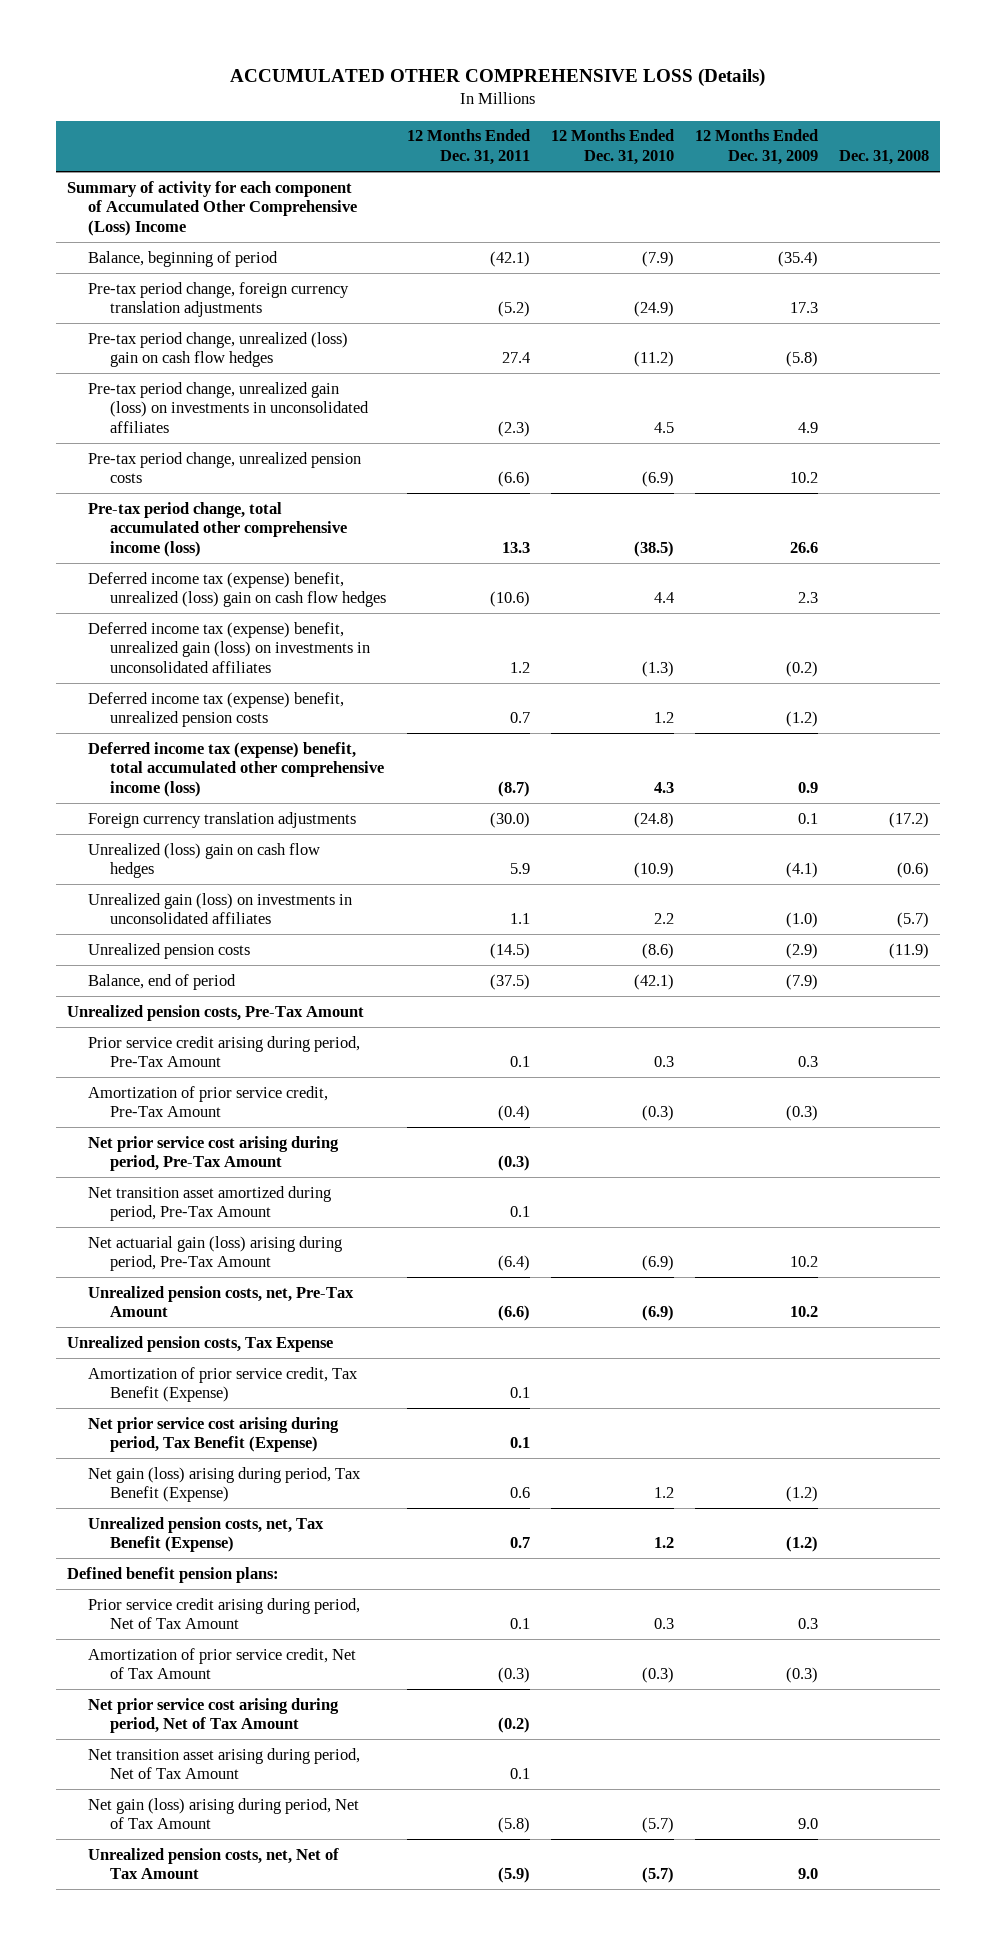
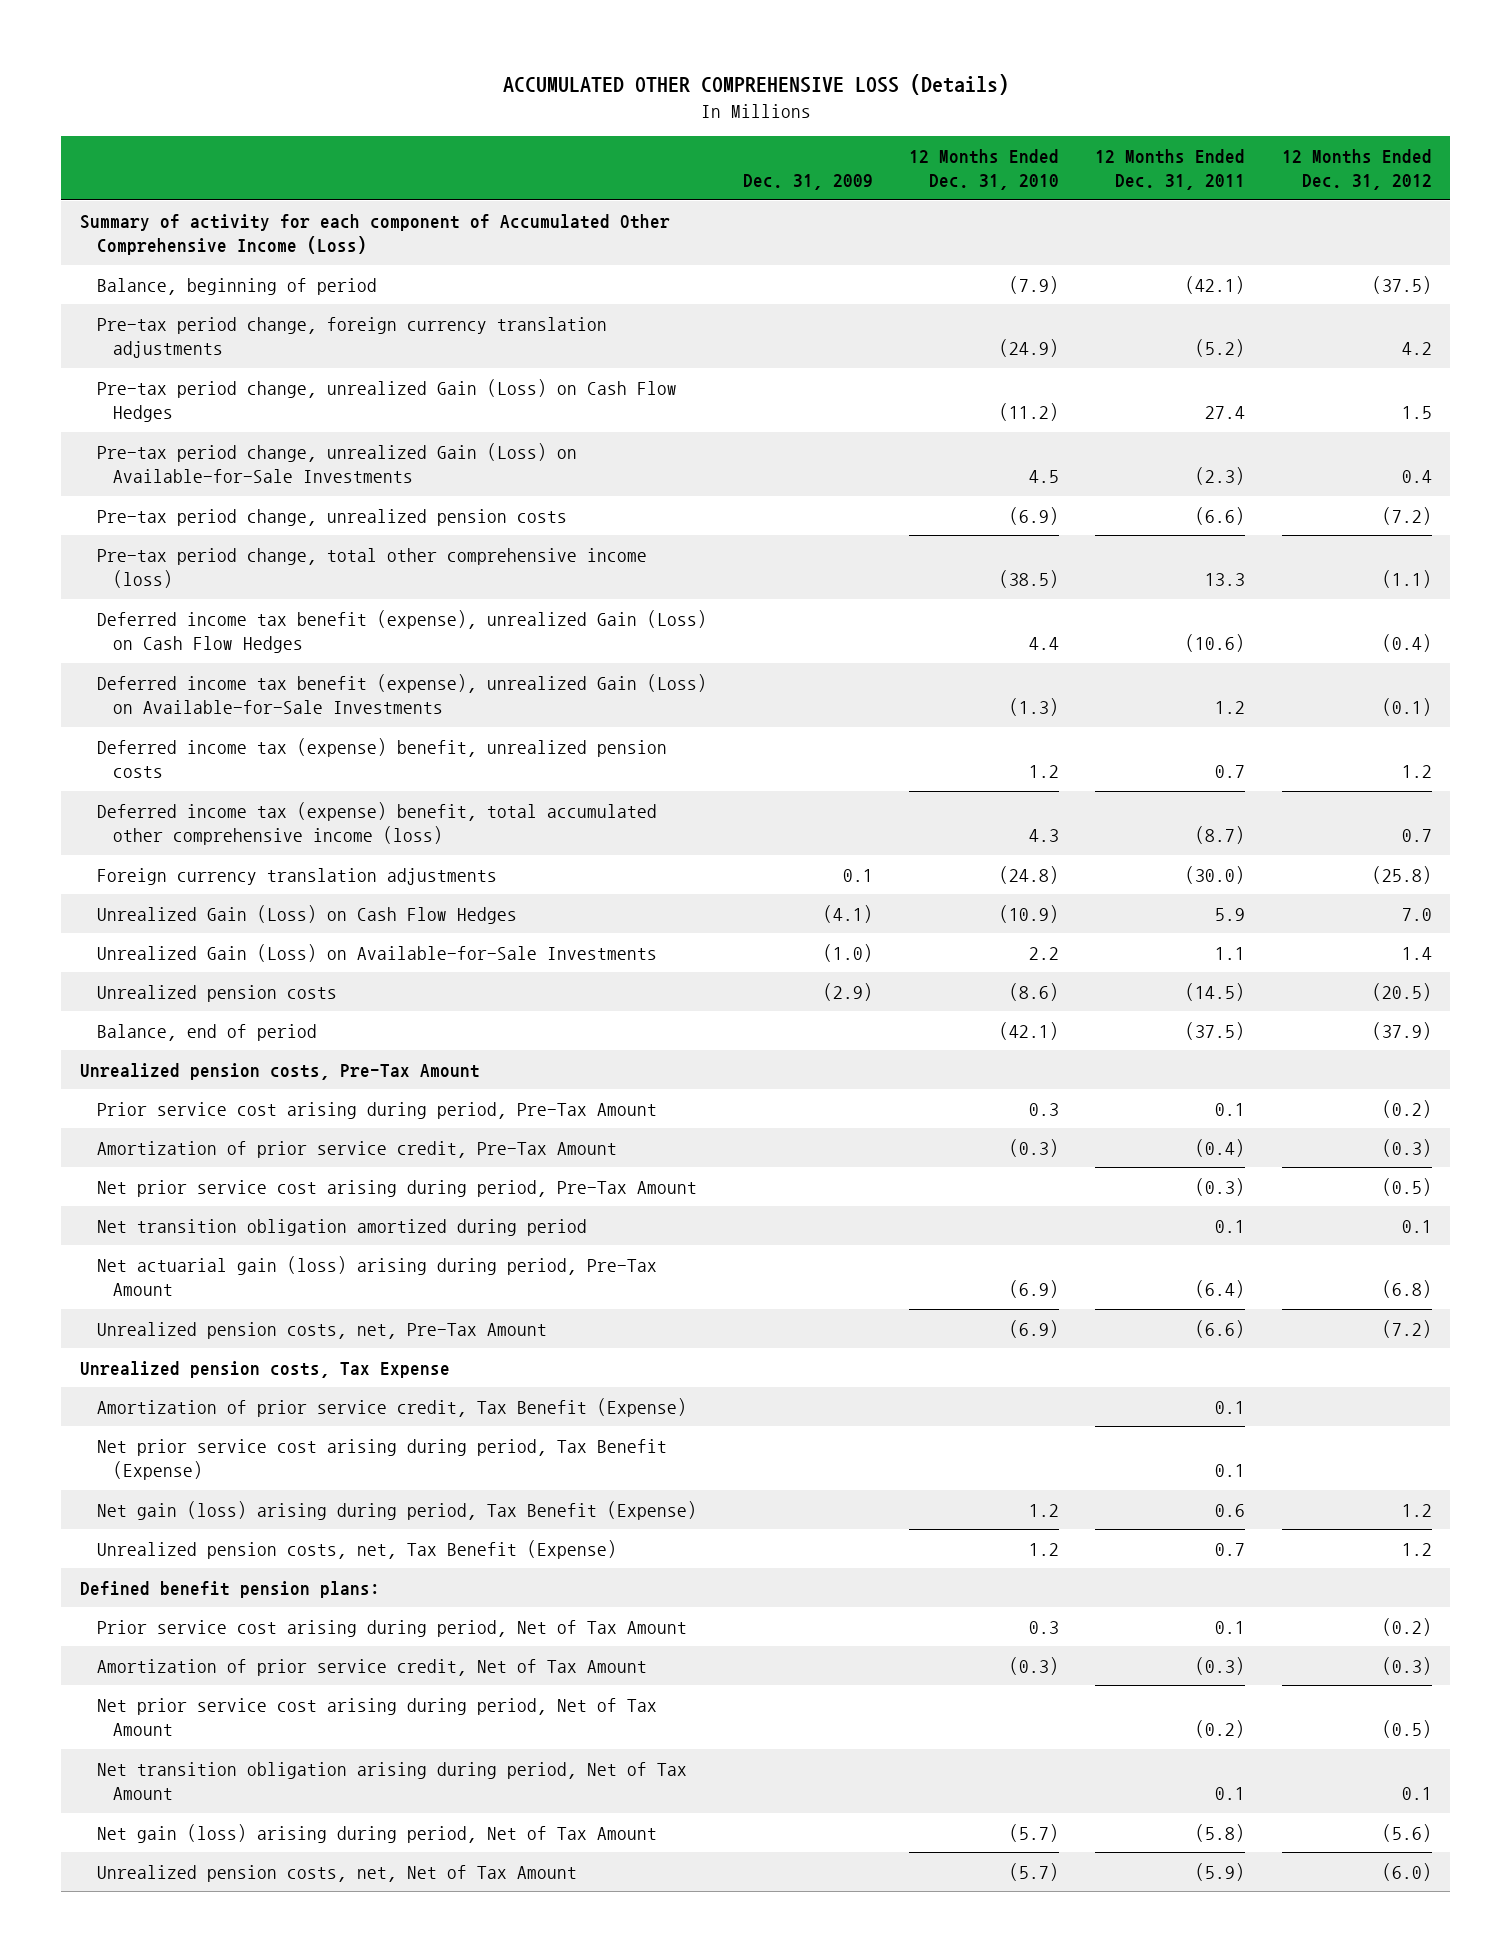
- | 12 Months Ended Dec. 31, 2011 | 12 Months Ended Dec. 31, 2010 | 12 Months Ended Dec. 31, 2009 | Dec. 31, 2008
+ | Dec. 31, 2009 | 12 Months Ended Dec. 31, 2010 | 12 Months Ended Dec. 31, 2011 | 12 Months Ended Dec. 31, 2012
- Summary of activity for each component of Accumulated Other Comprehensive (Loss) Income
+ Summary of activity for each component of Accumulated Other Comprehensive Income (Loss)
- Pre-tax period change, unrealized (loss) gain on cash flow hedges | 27.4 | (11.2) | (5.8) |
- Pre-tax period change, unrealized gain (loss) on investments in unconsolidated affiliates | (2.3) | 4.5 | 4.9 |
+ Pre-tax period change, unrealized Gain (Loss) on Cash Flow Hedges | | (11.2) | 27.4 | 1.5
+ Pre-tax period change, unrealized Gain (Loss) on Available-for-Sale Investments | | 4.5 | (2.3) | 0.4
- Pre-tax period change, total accumulated other comprehensive income (loss) | 13.3 | (38.5) | 26.6 |
- Deferred income tax (expense) benefit, unrealized (loss) gain on cash flow hedges | (10.6) | 4.4 | 2.3 |
- Deferred income tax (expense) benefit, unrealized gain (loss) on investments in unconsolidated affiliates | 1.2 | (1.3) | (0.2) |
+ Pre-tax period change, total other comprehensive income (loss) | | (38.5) | 13.3 | (1.1)
+ Deferred income tax benefit (expense), unrealized Gain (Loss) on Cash Flow Hedges | | 4.4 | (10.6) | (0.4)
+ Deferred income tax benefit (expense), unrealized Gain (Loss) on Available-for-Sale Investments | | (1.3) | 1.2 | (0.1)
- Unrealized (loss) gain on cash flow hedges | 5.9 | (10.9) | (4.1) | (0.6)
- Unrealized gain (loss) on investments in unconsolidated affiliates | 1.1 | 2.2 | (1.0) | (5.7)
+ Unrealized Gain (Loss) on Cash Flow Hedges | (4.1) | (10.9) | 5.9 | 7.0
+ Unrealized Gain (Loss) on Available-for-Sale Investments | (1.0) | 2.2 | 1.1 | 1.4
- Prior service credit arising during period, Pre-Tax Amount | 0.1 | 0.3 | 0.3 |
+ Prior service cost arising during period, Pre-Tax Amount | | 0.3 | 0.1 | (0.2)
- Net transition asset amortized during period, Pre-Tax Amount | 0.1 | | |
+ Net transition obligation amortized during period | | | 0.1 | 0.1
- Prior service credit arising during period, Net of Tax Amount | 0.1 | 0.3 | 0.3 |
+ Prior service cost arising during period, Net of Tax Amount | | 0.3 | 0.1 | (0.2)
- Net transition asset arising during period, Net of Tax Amount | 0.1 | | |
+ Net transition obligation arising during period, Net of Tax Amount | | | 0.1 | 0.1

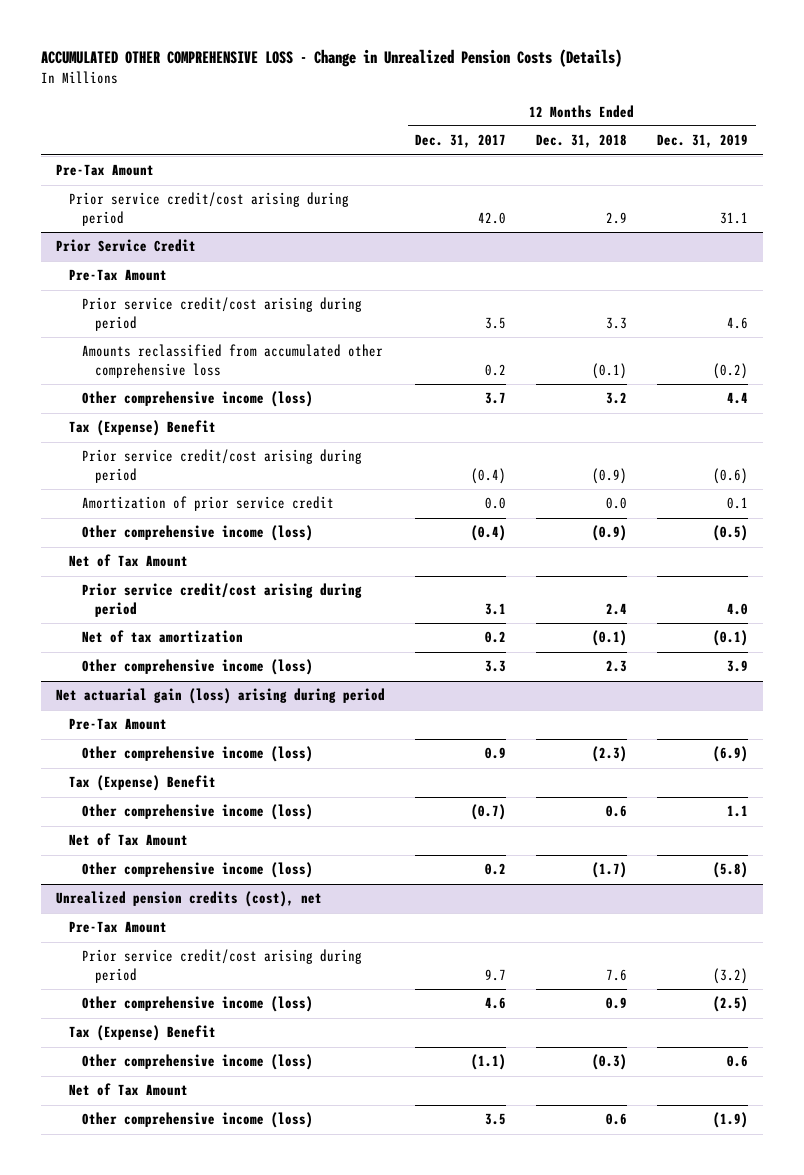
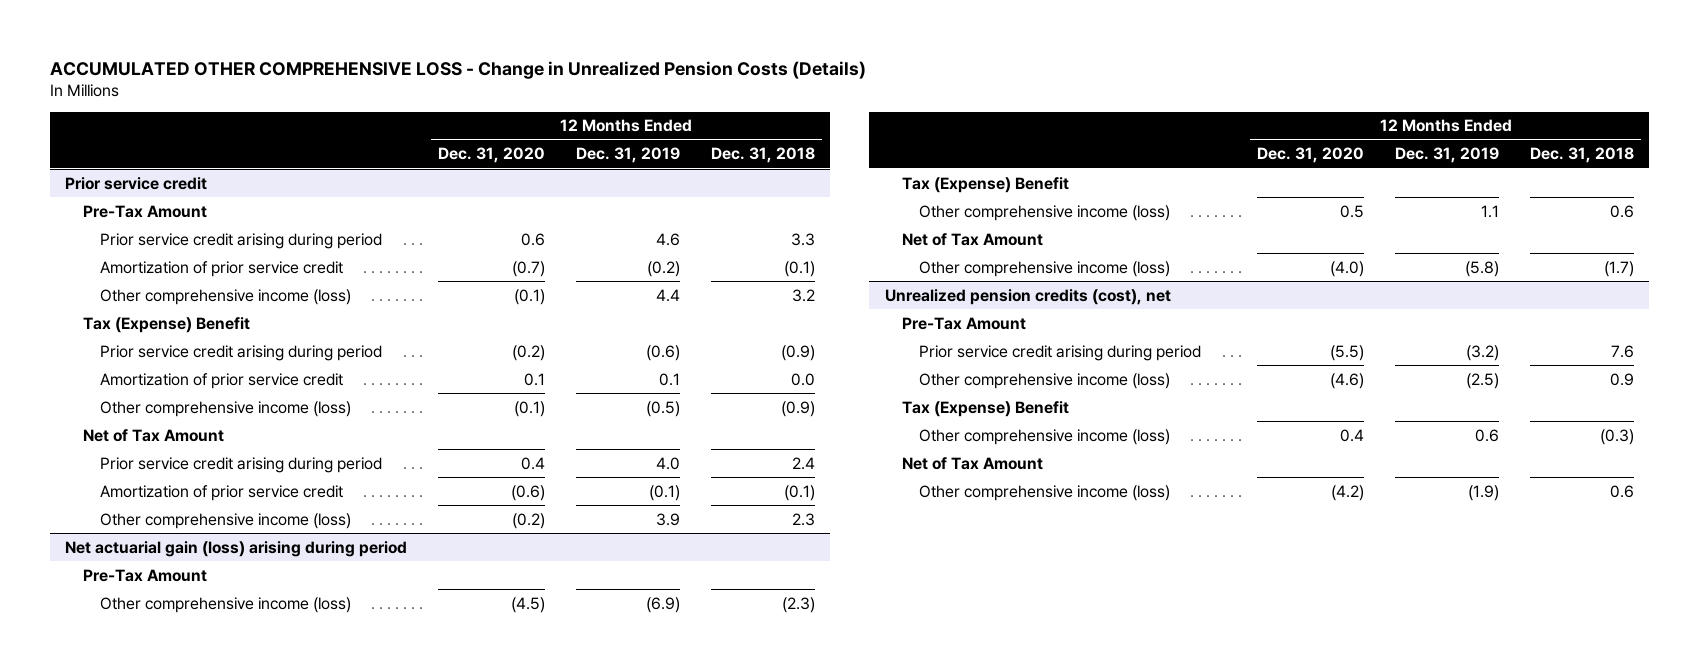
- | 12 Months Ended Dec. 31, 2017 | 12 Months Ended Dec. 31, 2018 | 12 Months Ended Dec. 31, 2019
+ | 12 Months Ended Dec. 31, 2020 | 12 Months Ended Dec. 31, 2019 | 12 Months Ended Dec. 31, 2018
- Pre-Tax Amount
- Prior service credit/cost arising during period | 42.0 | 2.9 | 31.1
- Prior Service Credit
+ Prior service credit
- Prior service credit/cost arising during period | 3.5 | 3.3 | 4.6
- Amounts reclassified from accumulated other comprehensive loss | 0.2 | (0.1) | (0.2)
+ Prior service credit arising during period | 0.6 | 4.6 | 3.3
+ Amortization of prior service credit | (0.7) | (0.2) | (0.1)
- Prior service credit/cost arising during period | (0.4) | (0.9) | (0.6)
+ Prior service credit arising during period | (0.2) | (0.6) | (0.9)
- Prior service credit/cost arising during period | 3.1 | 2.4 | 4.0
- Net of tax amortization | 0.2 | (0.1) | (0.1)
+ Prior service credit arising during period | 0.4 | 4.0 | 2.4
+ Amortization of prior service credit | (0.6) | (0.1) | (0.1)
@ Unrealized pension credits (cost), net
- Prior service credit/cost arising during period | 9.7 | 7.6 | (3.2)
+ Prior service credit arising during period | (5.5) | (3.2) | 7.6

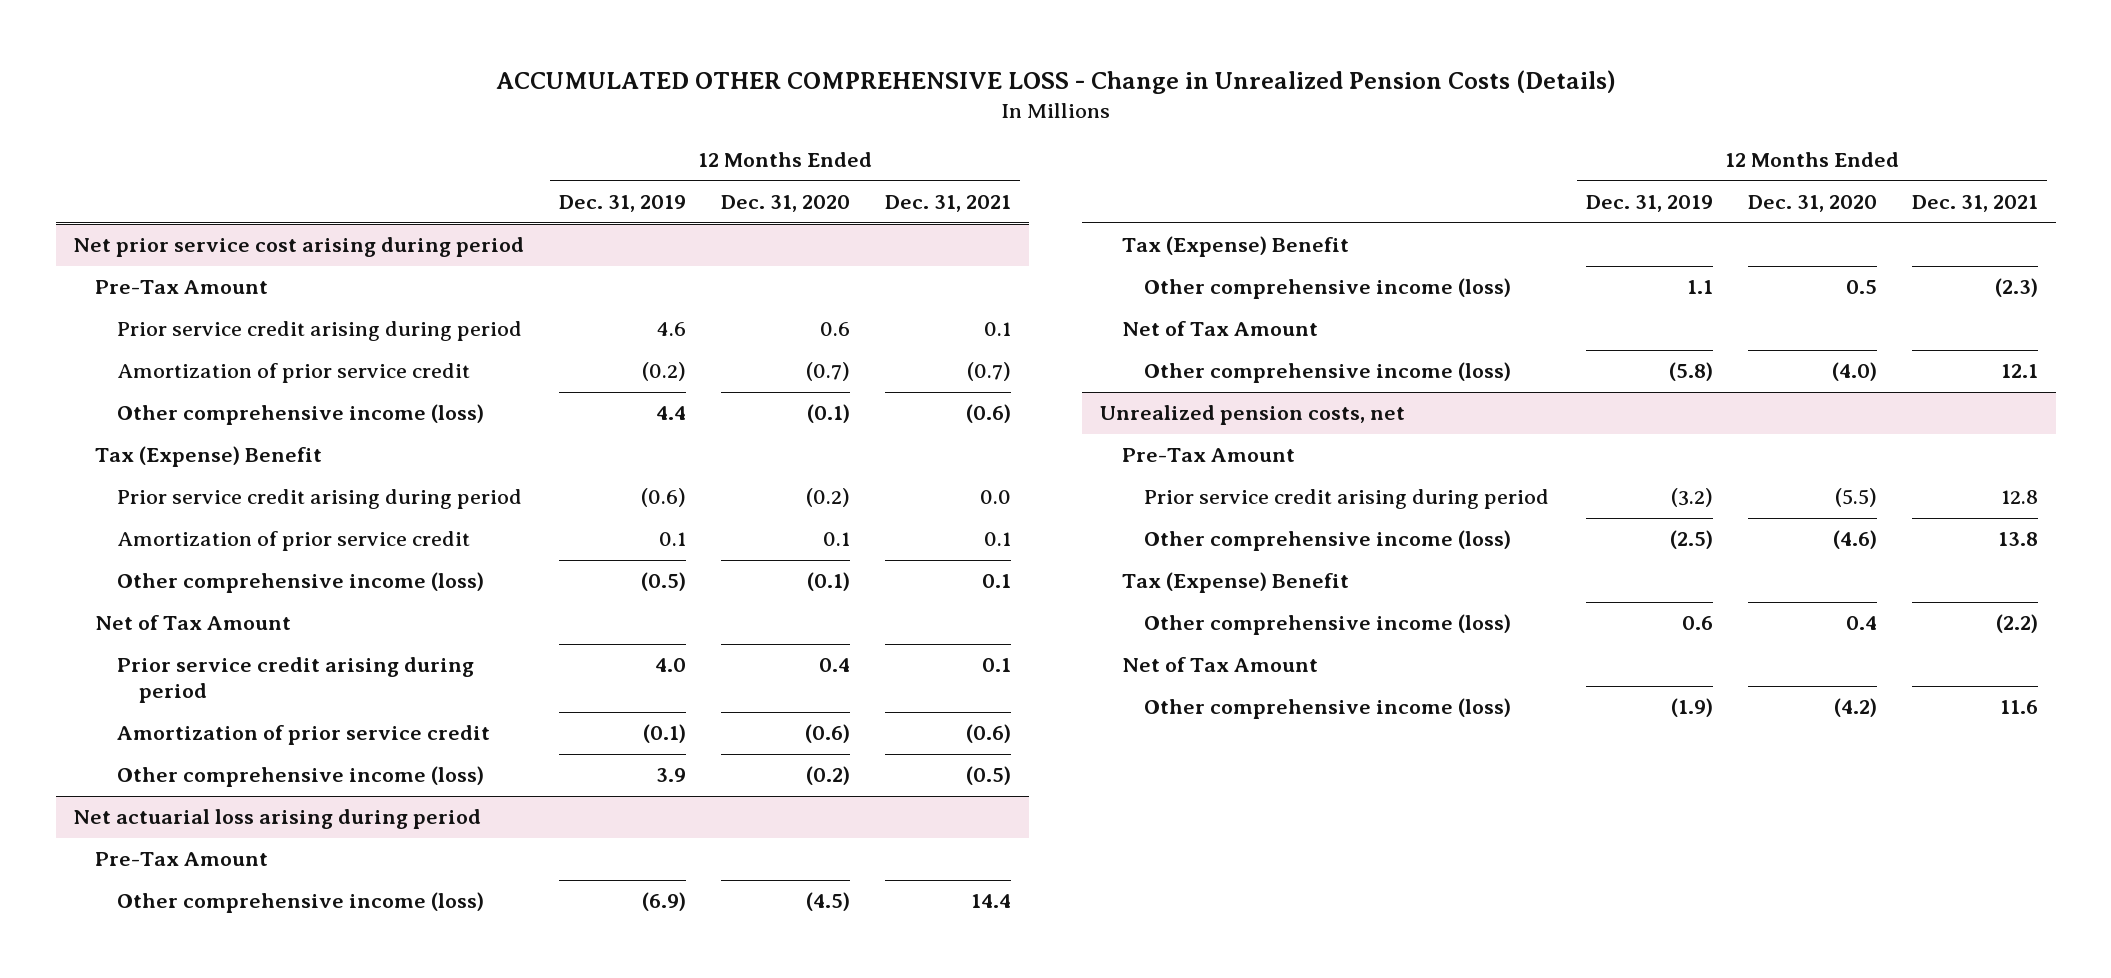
- | 12 Months Ended Dec. 31, 2020 | 12 Months Ended Dec. 31, 2019 | 12 Months Ended Dec. 31, 2018
+ | 12 Months Ended Dec. 31, 2019 | 12 Months Ended Dec. 31, 2020 | 12 Months Ended Dec. 31, 2021
- Prior service credit
+ Net prior service cost arising during period
- Net actuarial gain (loss) arising during period
+ Net actuarial loss arising during period
- Unrealized pension credits (cost), net
+ Unrealized pension costs, net

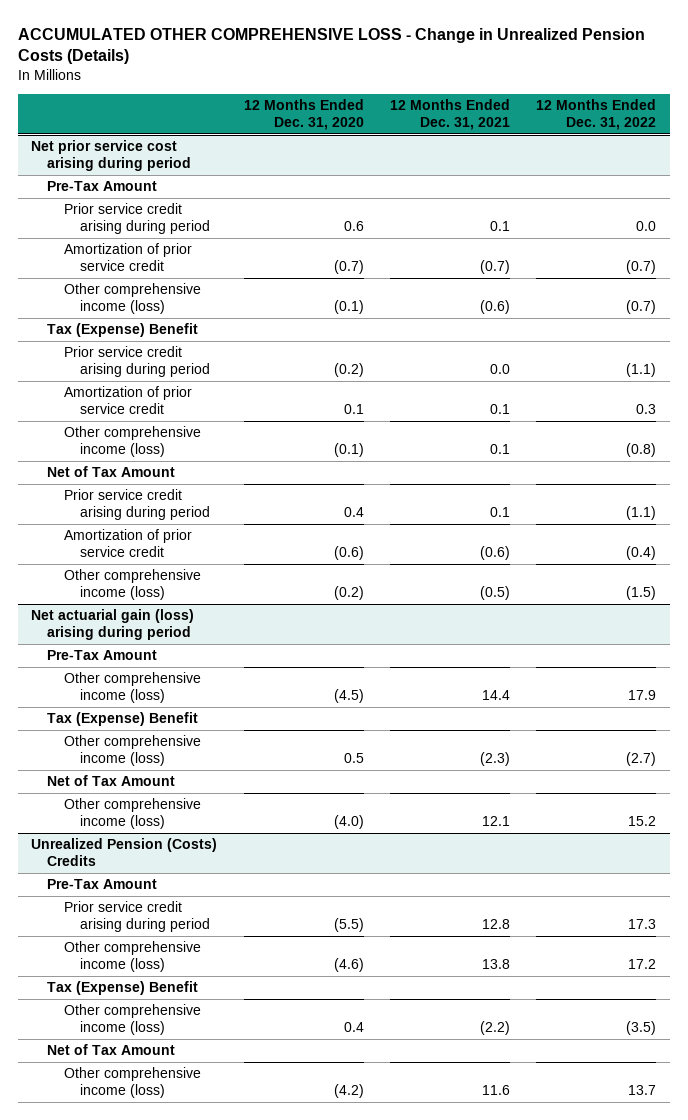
- | 12 Months Ended Dec. 31, 2019 | 12 Months Ended Dec. 31, 2020 | 12 Months Ended Dec. 31, 2021
+ | 12 Months Ended Dec. 31, 2020 | 12 Months Ended Dec. 31, 2021 | 12 Months Ended Dec. 31, 2022
- Net actuarial loss arising during period
+ Net actuarial gain (loss) arising during period
- Unrealized pension costs, net
+ Unrealized Pension (Costs) Credits

